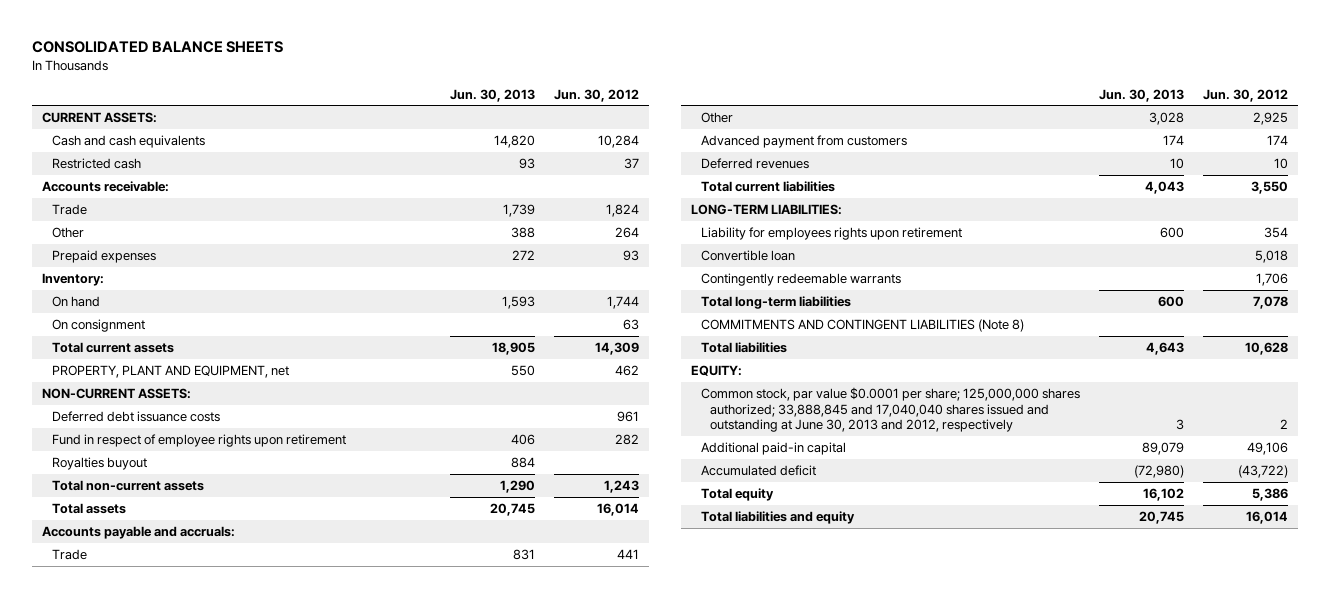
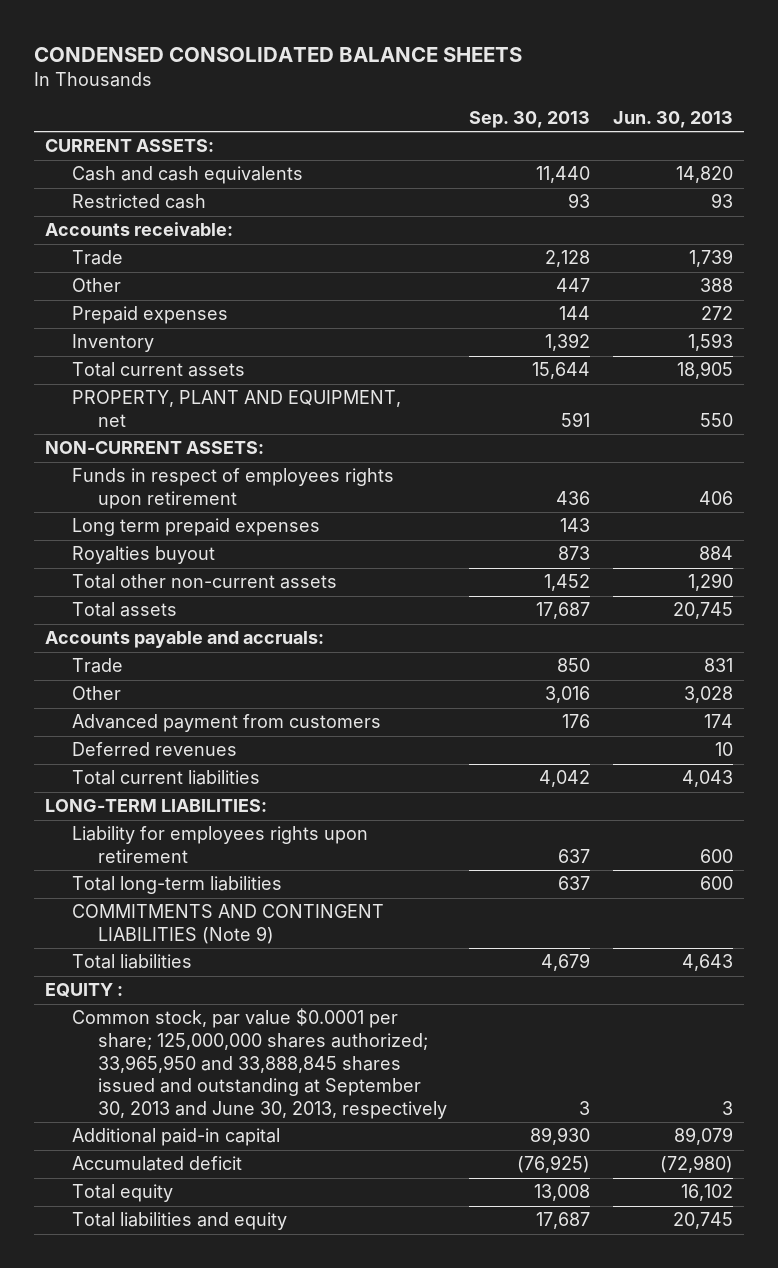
- CONSOLIDATED BALANCE SHEETS
+ CONDENSED CONSOLIDATED BALANCE SHEETS
- | Jun. 30, 2013 | Jun. 30, 2012
+ | Sep. 30, 2013 | Jun. 30, 2013
- Inventory:
- On hand | 1,593 | 1,744
- On consignment | | 63
+ Inventory | 1,392 | 1,593
- Deferred debt issuance costs | | 961
- Fund in respect of employee rights upon retirement | 406 | 282
+ Funds in respect of employees rights upon retirement | 436 | 406
+ Long term prepaid expenses | 143 |
- Total non-current assets | 1,290 | 1,243
+ Total other non-current assets | 1,452 | 1,290
- Convertible loan | | 5,018
- Contingently redeemable warrants | | 1,706
- COMMITMENTS AND CONTINGENT LIABILITIES (Note 8)
+ COMMITMENTS AND CONTINGENT LIABILITIES (Note 9)
- EQUITY:
- Common stock, par value $0.0001 per share; 125,000,000 shares authorized; 33,888,845 and 17,040,040 shares issued and outstanding at June 30, 2013 and 2012, respectively | 3 | 2
+ EQUITY :
+ Common stock, par value $0.0001 per share; 125,000,000 shares authorized; 33,965,950 and 33,888,845 shares issued and outstanding at September 30, 2013 and June 30, 2013, respectively | 3 | 3

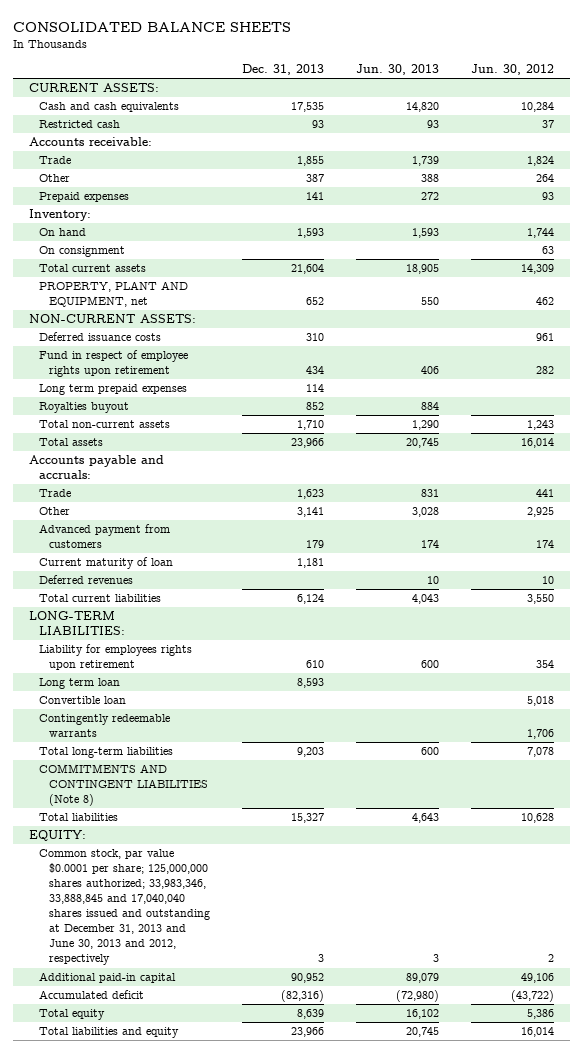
- CONDENSED CONSOLIDATED BALANCE SHEETS
+ CONSOLIDATED BALANCE SHEETS
- | Sep. 30, 2013 | Jun. 30, 2013
+ | Dec. 31, 2013 | Jun. 30, 2013 | Jun. 30, 2012
- Inventory | 1,392 | 1,593
+ Inventory:
+ On hand | 1,593 | 1,593 | 1,744
+ On consignment | | | 63
- Funds in respect of employees rights upon retirement | 436 | 406
+ Deferred issuance costs | 310 | | 961
+ Fund in respect of employee rights upon retirement | 434 | 406 | 282
- Total other non-current assets | 1,452 | 1,290
+ Total non-current assets | 1,710 | 1,290 | 1,243
+ Current maturity of loan | 1,181 | |
+ Long term loan | 8,593 | |
+ Convertible loan | | | 5,018
+ Contingently redeemable warrants | | | 1,706
- COMMITMENTS AND CONTINGENT LIABILITIES (Note 9)
+ COMMITMENTS AND CONTINGENT LIABILITIES (Note 8)
- EQUITY :
- Common stock, par value $0.0001 per share; 125,000,000 shares authorized; 33,965,950 and 33,888,845 shares issued and outstanding at September 30, 2013 and June 30, 2013, respectively | 3 | 3
+ EQUITY:
+ Common stock, par value $0.0001 per share; 125,000,000 shares authorized; 33,983,346, 33,888,845 and 17,040,040 shares issued and outstanding at December 31, 2013 and June 30, 2013 and 2012, respectively | 3 | 3 | 2

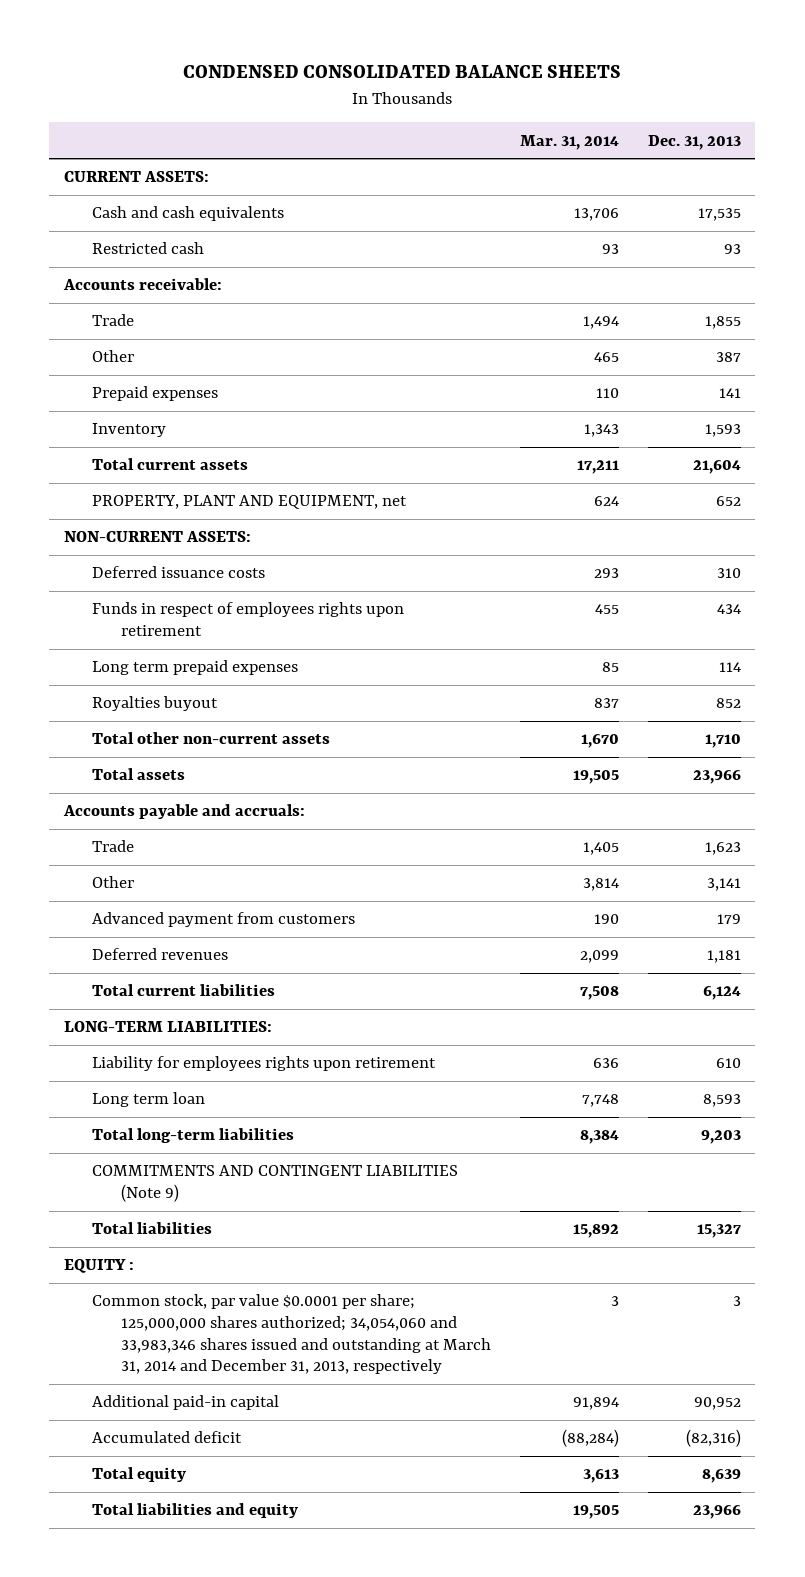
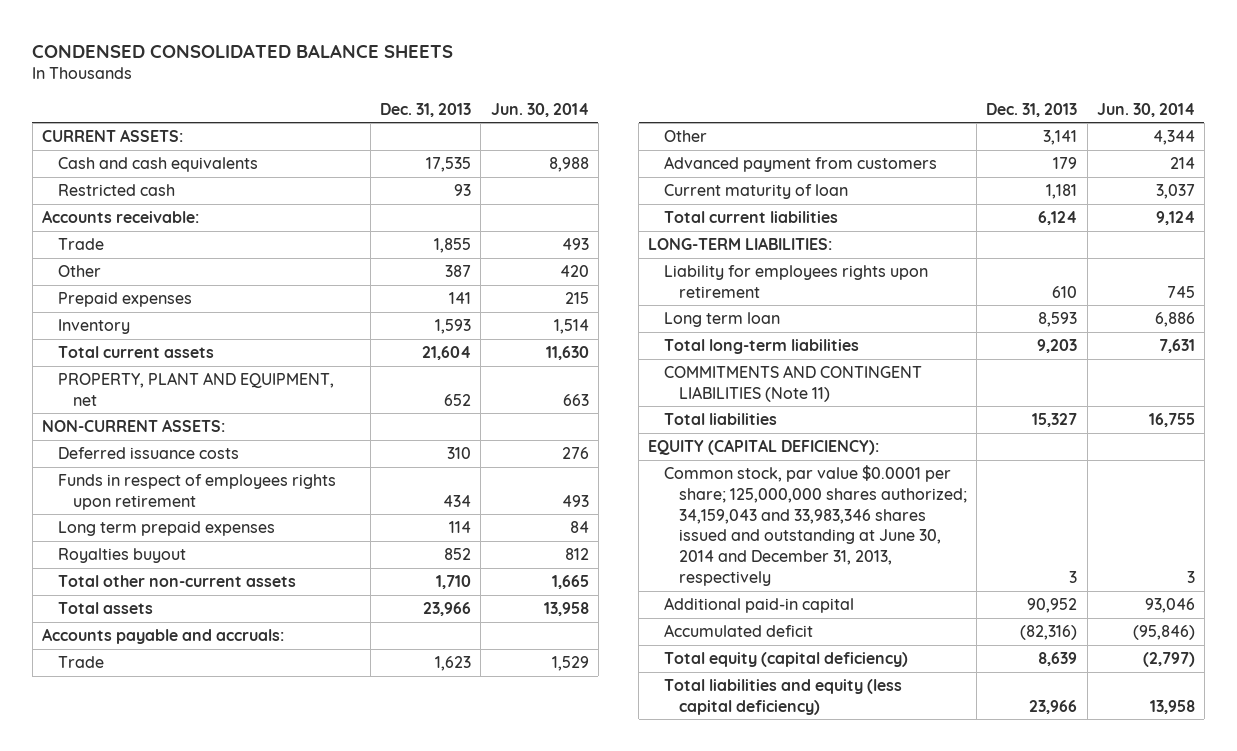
- | Mar. 31, 2014 | Dec. 31, 2013
+ | Dec. 31, 2013 | Jun. 30, 2014
- Deferred revenues | 2,099 | 1,181
+ Current maturity of loan | 1,181 | 3,037
- COMMITMENTS AND CONTINGENT LIABILITIES (Note 9)
+ COMMITMENTS AND CONTINGENT LIABILITIES (Note 11)
- EQUITY :
- Common stock, par value $0.0001 per share; 125,000,000 shares authorized; 34,054,060 and 33,983,346 shares issued and outstanding at March 31, 2014 and December 31, 2013, respectively | 3 | 3
+ EQUITY (CAPITAL DEFICIENCY):
+ Common stock, par value $0.0001 per share; 125,000,000 shares authorized; 34,159,043 and 33,983,346 shares issued and outstanding at June 30, 2014 and December 31, 2013, respectively | 3 | 3
- Total equity | 3,613 | 8,639
- Total liabilities and equity | 19,505 | 23,966
+ Total equity (capital deficiency) | 8,639 | (2,797)
+ Total liabilities and equity (less capital deficiency) | 23,966 | 13,958

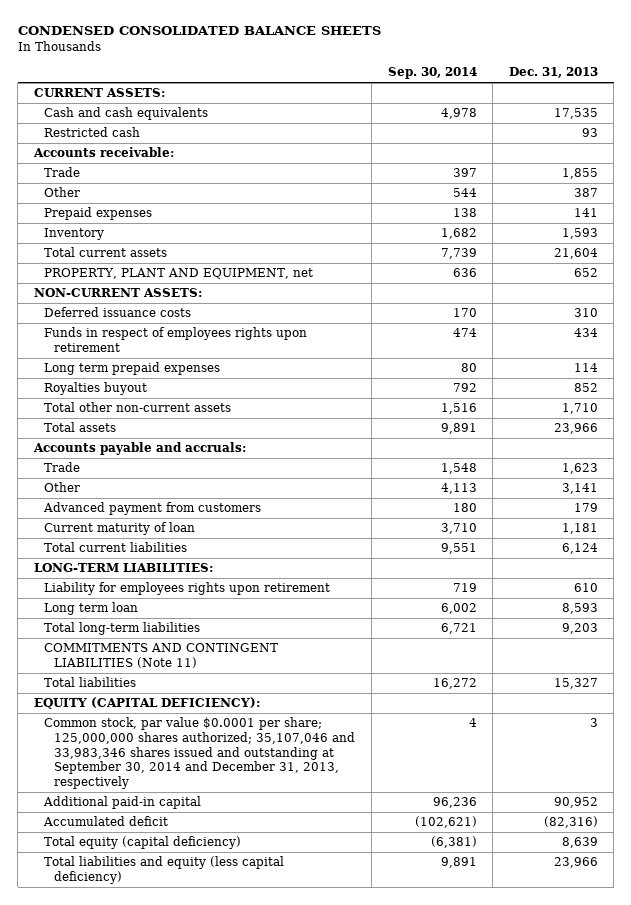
- | Dec. 31, 2013 | Jun. 30, 2014
+ | Sep. 30, 2014 | Dec. 31, 2013
- Common stock, par value $0.0001 per share; 125,000,000 shares authorized; 34,159,043 and 33,983,346 shares issued and outstanding at June 30, 2014 and December 31, 2013, respectively | 3 | 3
+ Common stock, par value $0.0001 per share; 125,000,000 shares authorized; 35,107,046 and 33,983,346 shares issued and outstanding at September 30, 2014 and December 31, 2013, respectively | 4 | 3

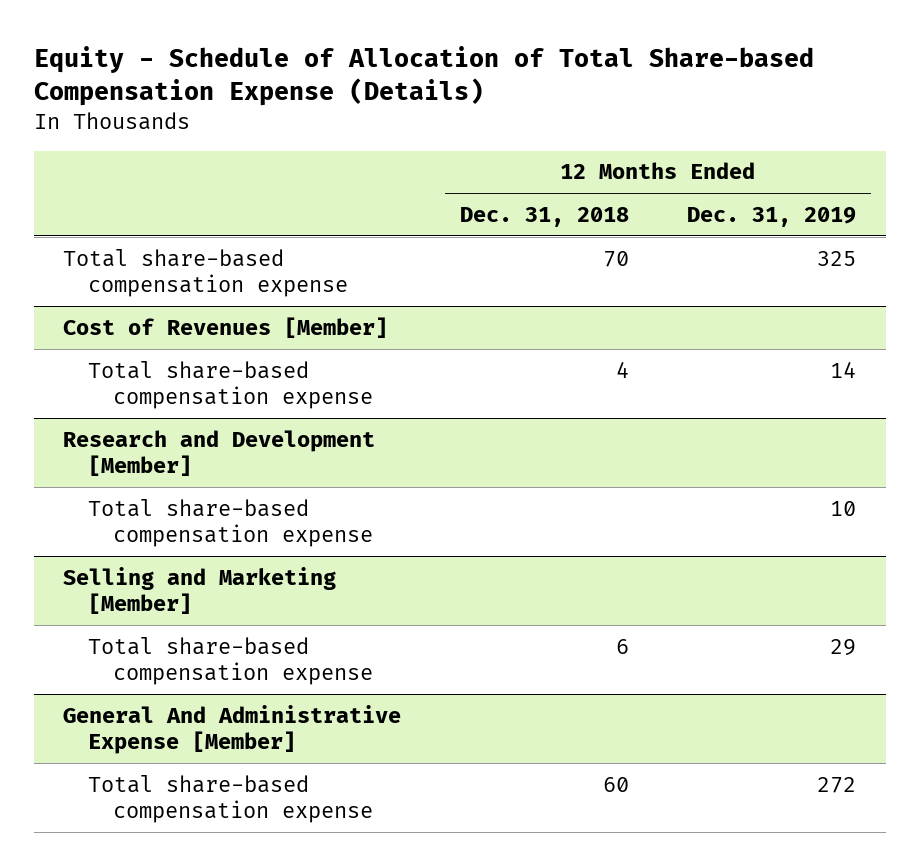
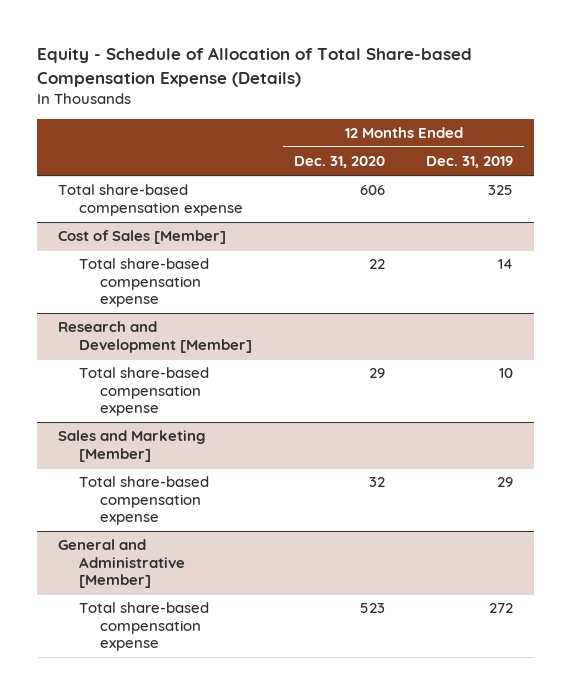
- | 12 Months Ended Dec. 31, 2018 | 12 Months Ended Dec. 31, 2019
+ | 12 Months Ended Dec. 31, 2020 | 12 Months Ended Dec. 31, 2019
- Cost of Revenues [Member]
+ Cost of Sales [Member]
- Selling and Marketing [Member]
+ Sales and Marketing [Member]
- General And Administrative Expense [Member]
+ General and Administrative [Member]

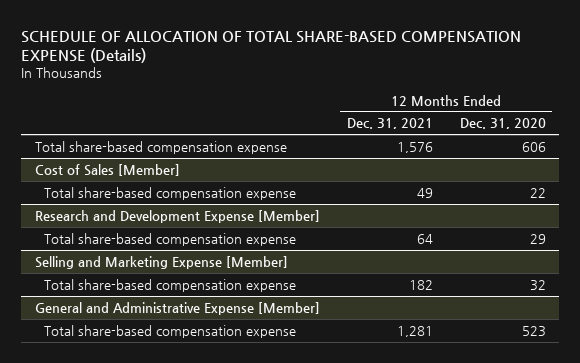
- Equity - Schedule of Allocation of Total Share-based Compensation Expense (Details)
+ SCHEDULE OF ALLOCATION OF TOTAL SHARE-BASED COMPENSATION EXPENSE (Details)
- | 12 Months Ended Dec. 31, 2020 | 12 Months Ended Dec. 31, 2019
+ | 12 Months Ended Dec. 31, 2021 | 12 Months Ended Dec. 31, 2020
- Research and Development [Member]
+ Research and Development Expense [Member]
- Sales and Marketing [Member]
+ Selling and Marketing Expense [Member]
- General and Administrative [Member]
+ General and Administrative Expense [Member]

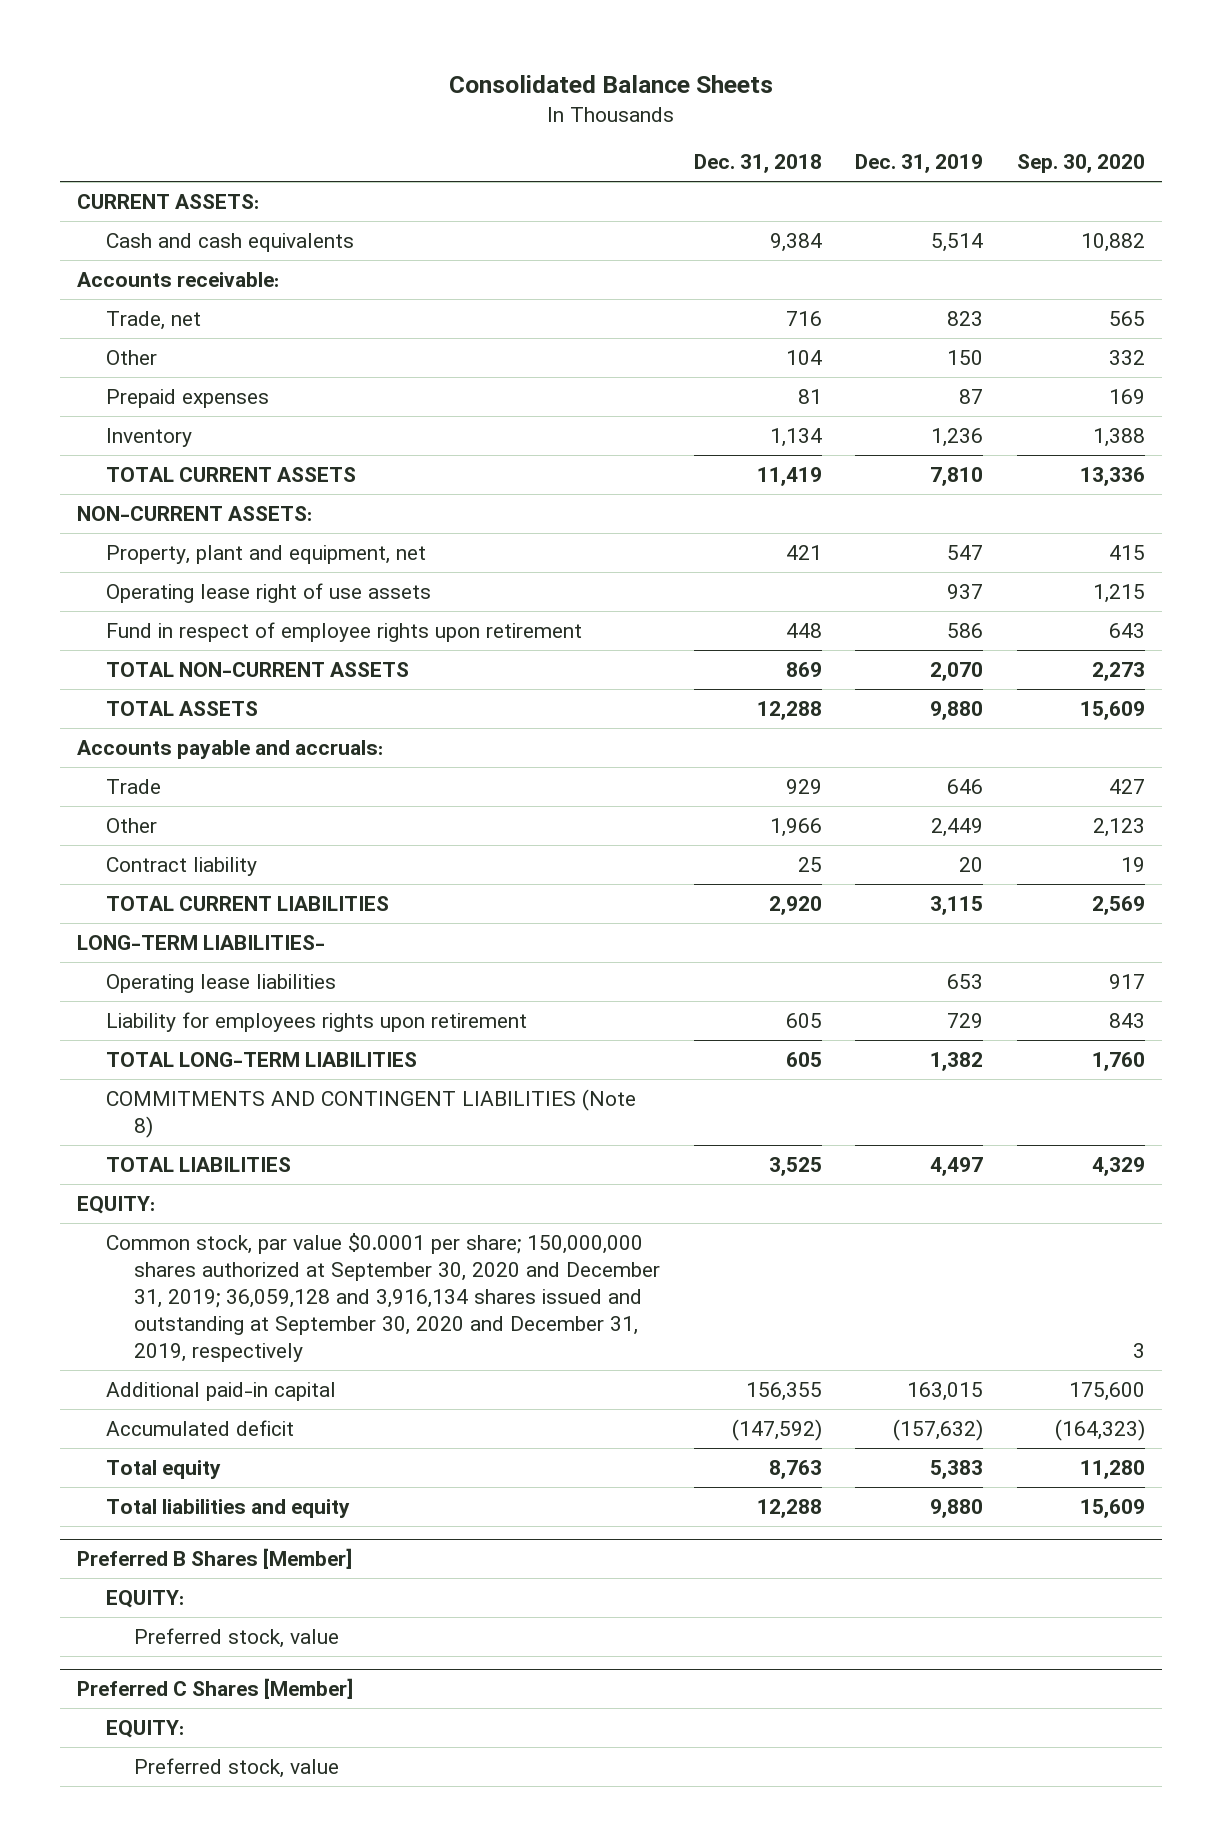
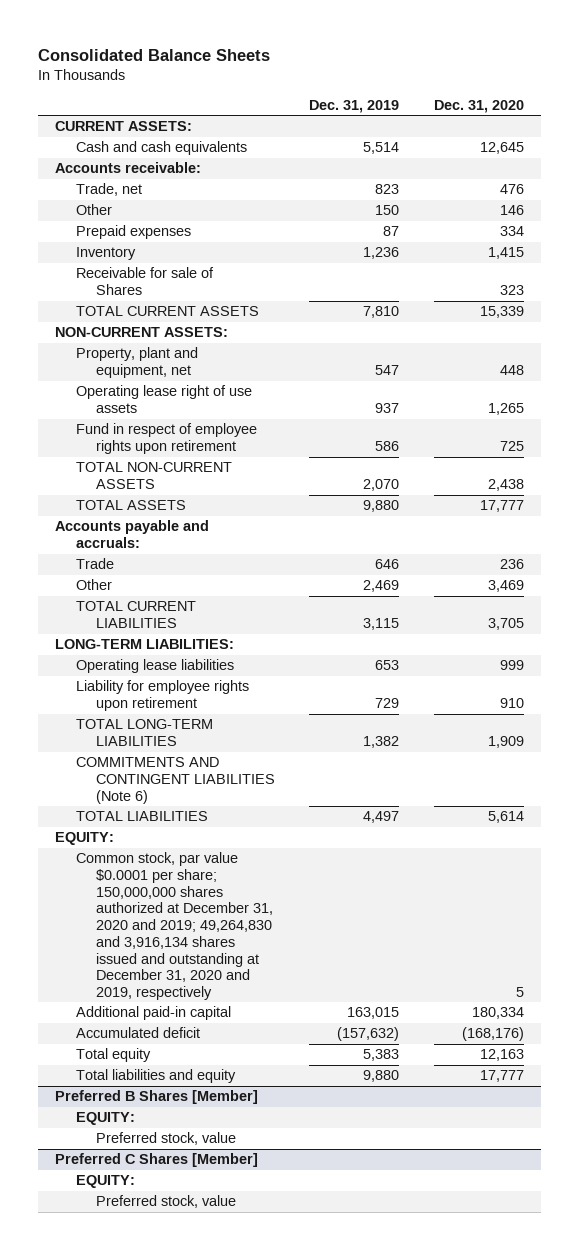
- | Dec. 31, 2018 | Dec. 31, 2019 | Sep. 30, 2020
+ | Dec. 31, 2019 | Dec. 31, 2020
+ Receivable for sale of Shares | | 323
- Other | 1,966 | 2,449 | 2,123
- Contract liability | 25 | 20 | 19
+ Other | 2,469 | 3,469
- LONG-TERM LIABILITIES-
+ LONG-TERM LIABILITIES:
- Liability for employees rights upon retirement | 605 | 729 | 843
+ Liability for employee rights upon retirement | 729 | 910
- COMMITMENTS AND CONTINGENT LIABILITIES (Note 8)
+ COMMITMENTS AND CONTINGENT LIABILITIES (Note 6)
- Common stock, par value $0.0001 per share; 150,000,000 shares authorized at September 30, 2020 and December 31, 2019; 36,059,128 and 3,916,134 shares issued and outstanding at September 30, 2020 and December 31, 2019, respectively | | | 3
+ Common stock, par value $0.0001 per share; 150,000,000 shares authorized at December 31, 2020 and 2019; 49,264,830 and 3,916,134 shares issued and outstanding at December 31, 2020 and 2019, respectively | | 5

